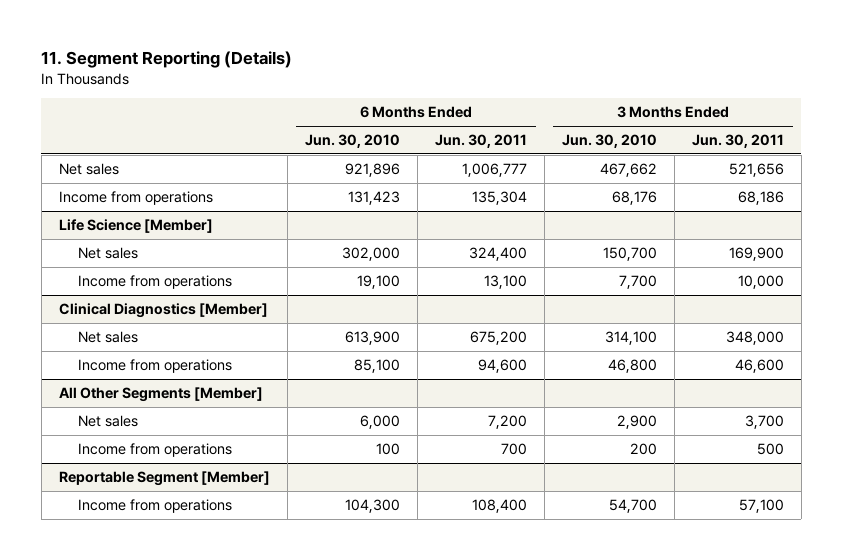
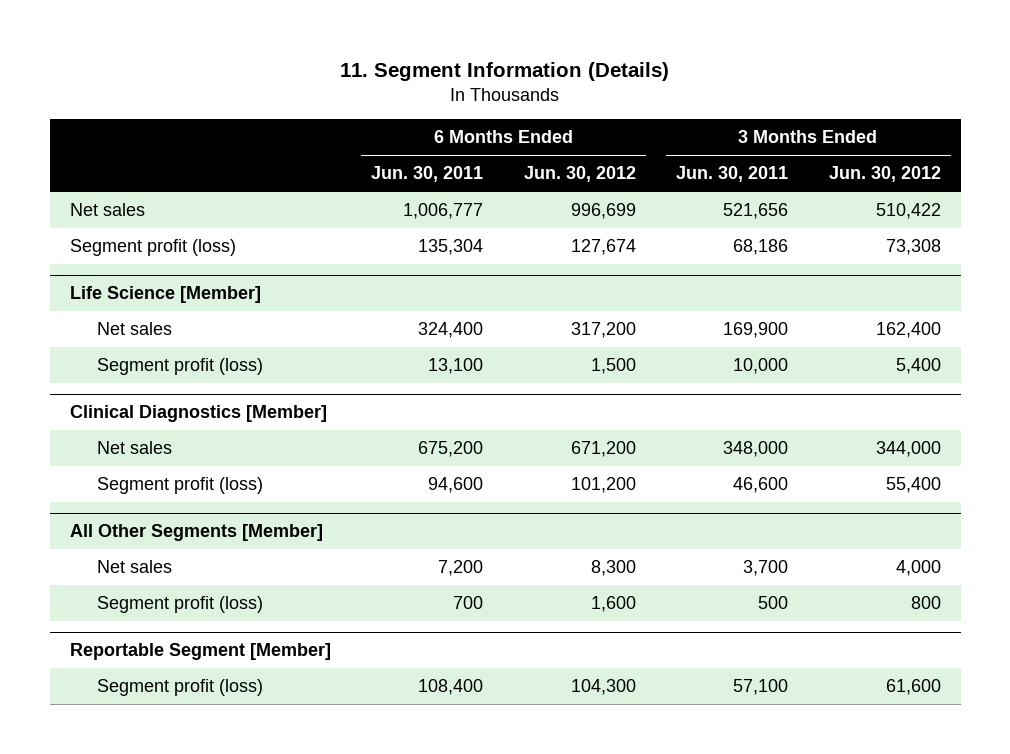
- 11. Segment Reporting (Details)
+ 11. Segment Information (Details)
- | 6 Months Ended Jun. 30, 2010 | 6 Months Ended Jun. 30, 2011 | 3 Months Ended Jun. 30, 2010 | 3 Months Ended Jun. 30, 2011
+ | 6 Months Ended Jun. 30, 2011 | 6 Months Ended Jun. 30, 2012 | 3 Months Ended Jun. 30, 2011 | 3 Months Ended Jun. 30, 2012
- Income from operations | 131,423 | 135,304 | 68,176 | 68,186
+ Segment profit (loss) | 135,304 | 127,674 | 68,186 | 73,308
@ Life Science [Member]
- Income from operations | 19,100 | 13,100 | 7,700 | 10,000
+ Segment profit (loss) | 13,100 | 1,500 | 10,000 | 5,400
@ Clinical Diagnostics [Member]
- Income from operations | 85,100 | 94,600 | 46,800 | 46,600
+ Segment profit (loss) | 94,600 | 101,200 | 46,600 | 55,400
@ All Other Segments [Member]
- Income from operations | 100 | 700 | 200 | 500
+ Segment profit (loss) | 700 | 1,600 | 500 | 800
@ Reportable Segment [Member]
- Income from operations | 104,300 | 108,400 | 54,700 | 57,100
+ Segment profit (loss) | 108,400 | 104,300 | 57,100 | 61,600

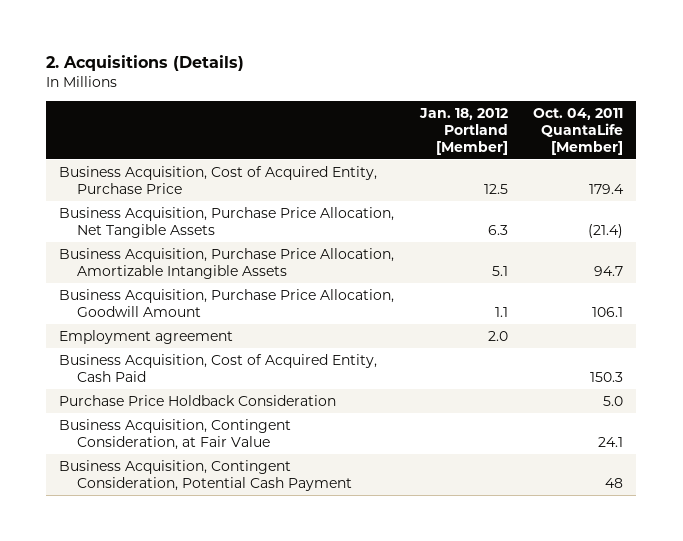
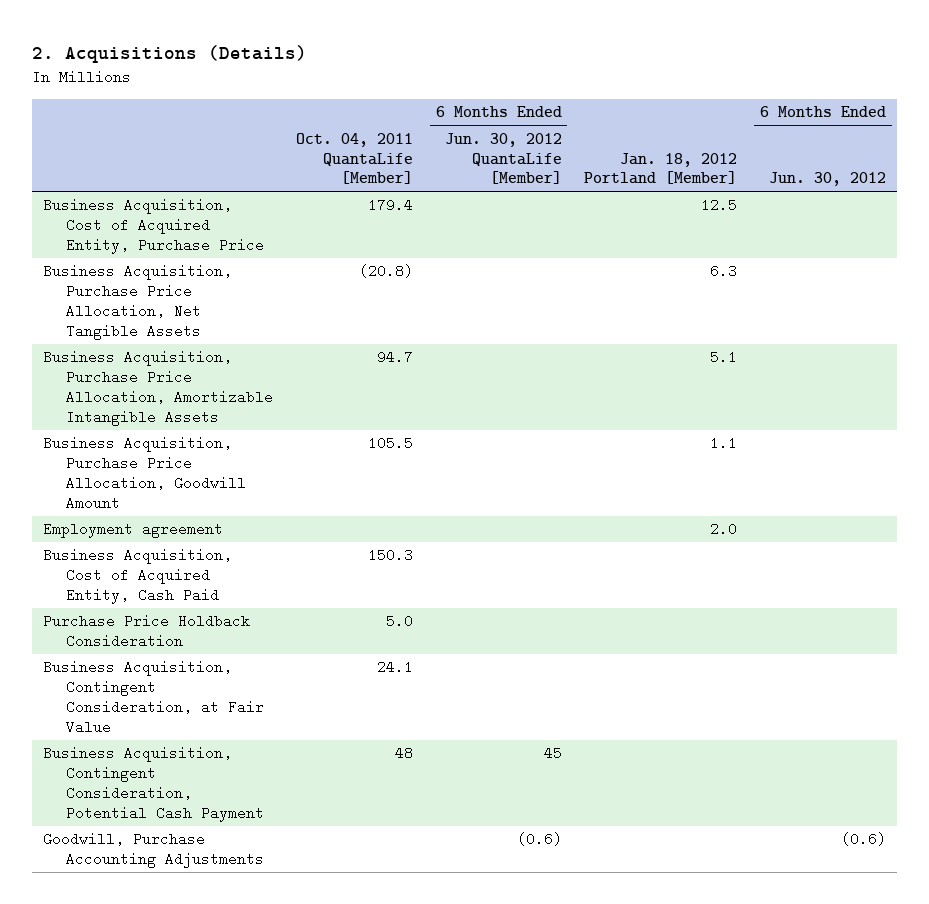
- | Jan. 18, 2012 Portland [Member] | Oct. 04, 2011 QuantaLife [Member]
+ | Oct. 04, 2011 QuantaLife [Member] | 6 Months Ended Jun. 30, 2012 QuantaLife [Member] | Jan. 18, 2012 Portland [Member] | 6 Months Ended Jun. 30, 2012
- Business Acquisition, Purchase Price Allocation, Net Tangible Assets | 6.3 | (21.4)
+ Business Acquisition, Purchase Price Allocation, Net Tangible Assets | (20.8) | | 6.3 |
- Business Acquisition, Purchase Price Allocation, Goodwill Amount | 1.1 | 106.1
+ Business Acquisition, Purchase Price Allocation, Goodwill Amount | 105.5 | | 1.1 |
+ Goodwill, Purchase Accounting Adjustments | | (0.6) | | (0.6)

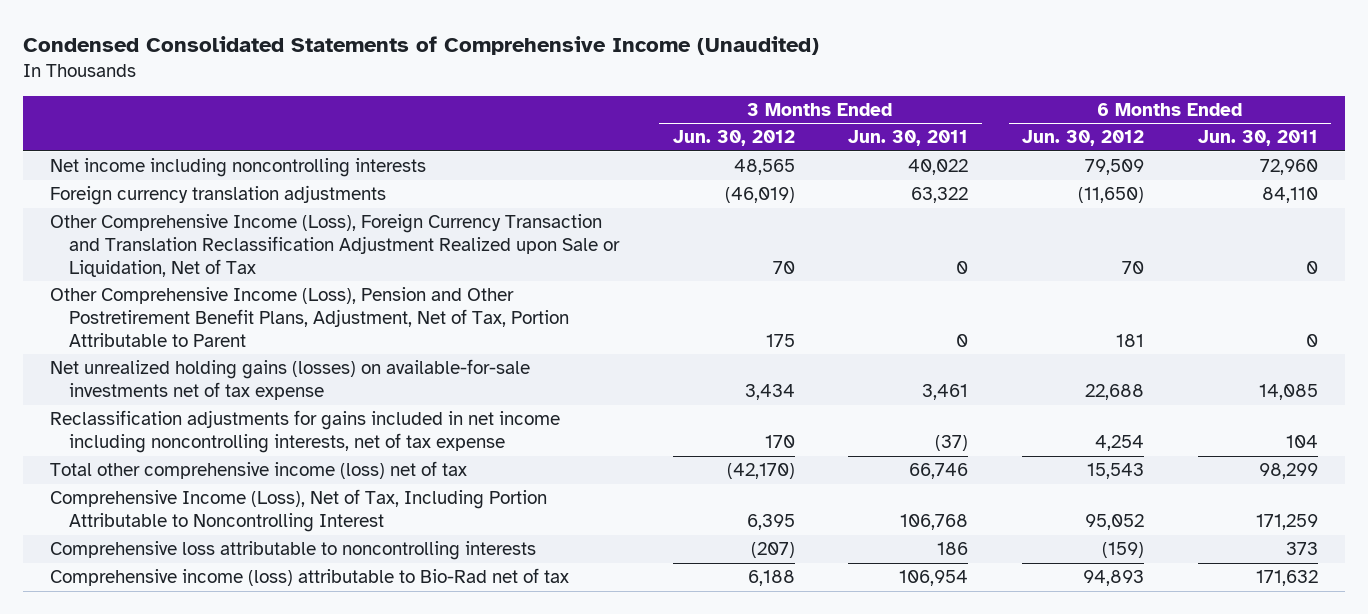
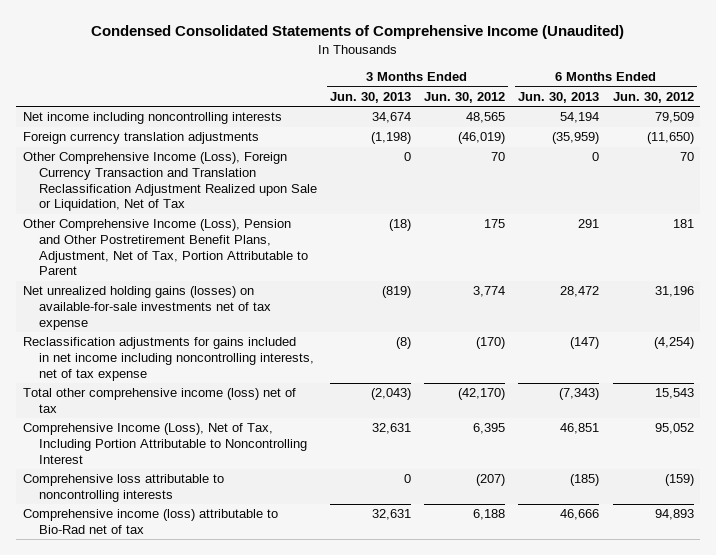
- | 3 Months Ended Jun. 30, 2012 | 3 Months Ended Jun. 30, 2011 | 6 Months Ended Jun. 30, 2012 | 6 Months Ended Jun. 30, 2011
+ | 3 Months Ended Jun. 30, 2013 | 3 Months Ended Jun. 30, 2012 | 6 Months Ended Jun. 30, 2013 | 6 Months Ended Jun. 30, 2012
- Net unrealized holding gains (losses) on available-for-sale investments net of tax expense | 3,434 | 3,461 | 22,688 | 14,085
- Reclassification adjustments for gains included in net income including noncontrolling interests, net of tax expense | 170 | (37) | 4,254 | 104
+ Net unrealized holding gains (losses) on available-for-sale investments net of tax expense | (819) | 3,774 | 28,472 | 31,196
+ Reclassification adjustments for gains included in net income including noncontrolling interests, net of tax expense | (8) | (170) | (147) | (4,254)

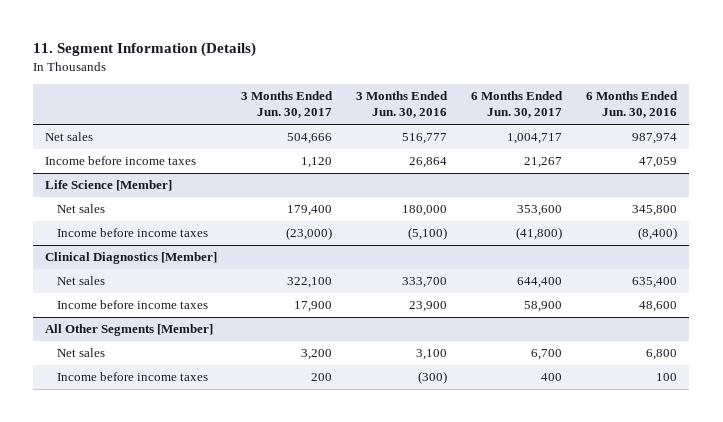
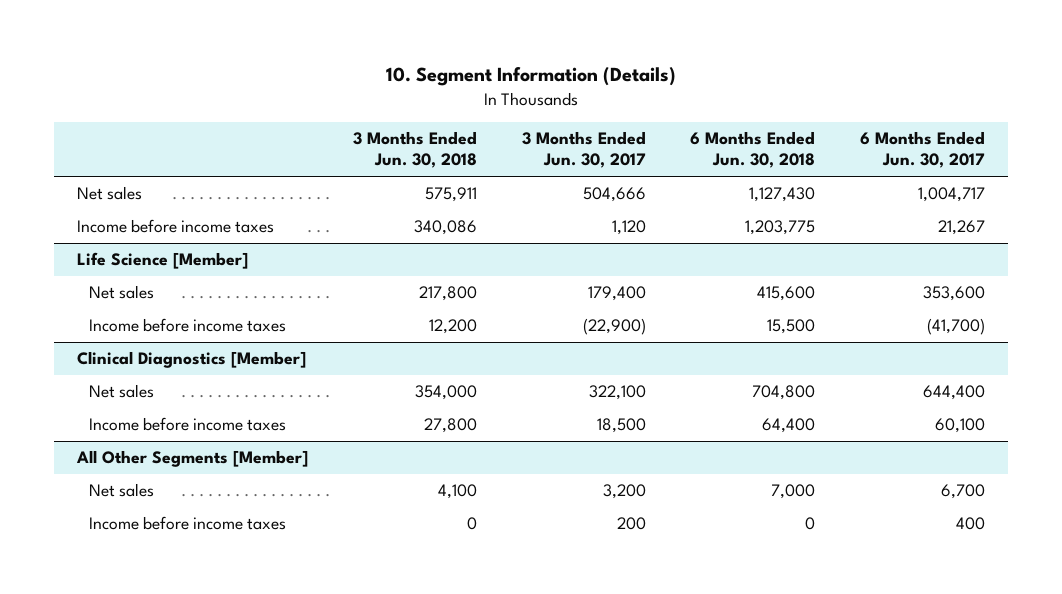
- 11. Segment Information (Details)
+ 10. Segment Information (Details)
- | 3 Months Ended Jun. 30, 2017 | 3 Months Ended Jun. 30, 2016 | 6 Months Ended Jun. 30, 2017 | 6 Months Ended Jun. 30, 2016
+ | 3 Months Ended Jun. 30, 2018 | 3 Months Ended Jun. 30, 2017 | 6 Months Ended Jun. 30, 2018 | 6 Months Ended Jun. 30, 2017
@ Life Science [Member]
- Income before income taxes | (23,000) | (5,100) | (41,800) | (8,400)
+ Income before income taxes | 12,200 | (22,900) | 15,500 | (41,700)
@ Clinical Diagnostics [Member]
- Income before income taxes | 17,900 | 23,900 | 58,900 | 48,600
+ Income before income taxes | 27,800 | 18,500 | 64,400 | 60,100

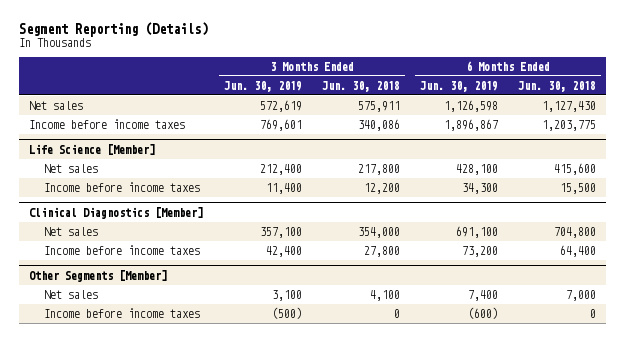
- 10. Segment Information (Details)
+ Segment Reporting (Details)
- | 3 Months Ended Jun. 30, 2018 | 3 Months Ended Jun. 30, 2017 | 6 Months Ended Jun. 30, 2018 | 6 Months Ended Jun. 30, 2017
+ | 3 Months Ended Jun. 30, 2019 | 3 Months Ended Jun. 30, 2018 | 6 Months Ended Jun. 30, 2019 | 6 Months Ended Jun. 30, 2018
- All Other Segments [Member]
+ Other Segments [Member]

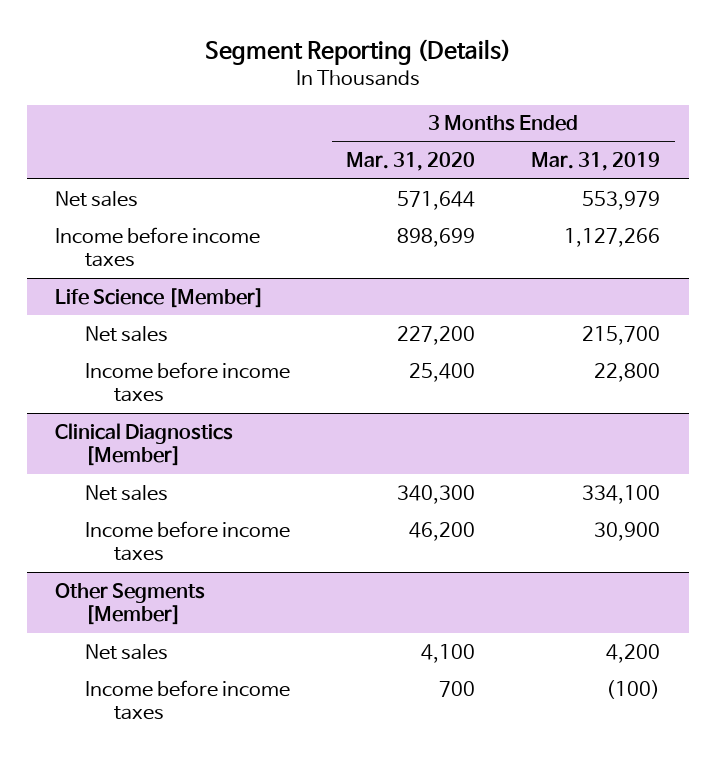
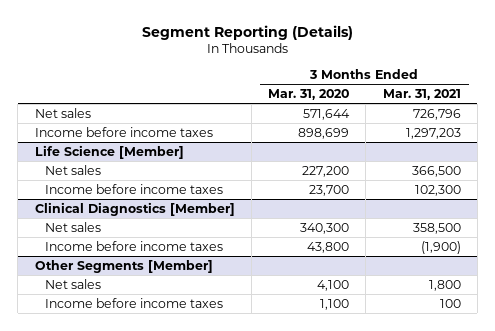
- | 3 Months Ended Mar. 31, 2020 | 3 Months Ended Mar. 31, 2019
+ | 3 Months Ended Mar. 31, 2020 | 3 Months Ended Mar. 31, 2021
@ Life Science [Member]
- Income before income taxes | 25,400 | 22,800
+ Income before income taxes | 23,700 | 102,300
@ Clinical Diagnostics [Member]
- Income before income taxes | 46,200 | 30,900
+ Income before income taxes | 43,800 | (1,900)
@ Other Segments [Member]
- Income before income taxes | 700 | (100)
+ Income before income taxes | 1,100 | 100

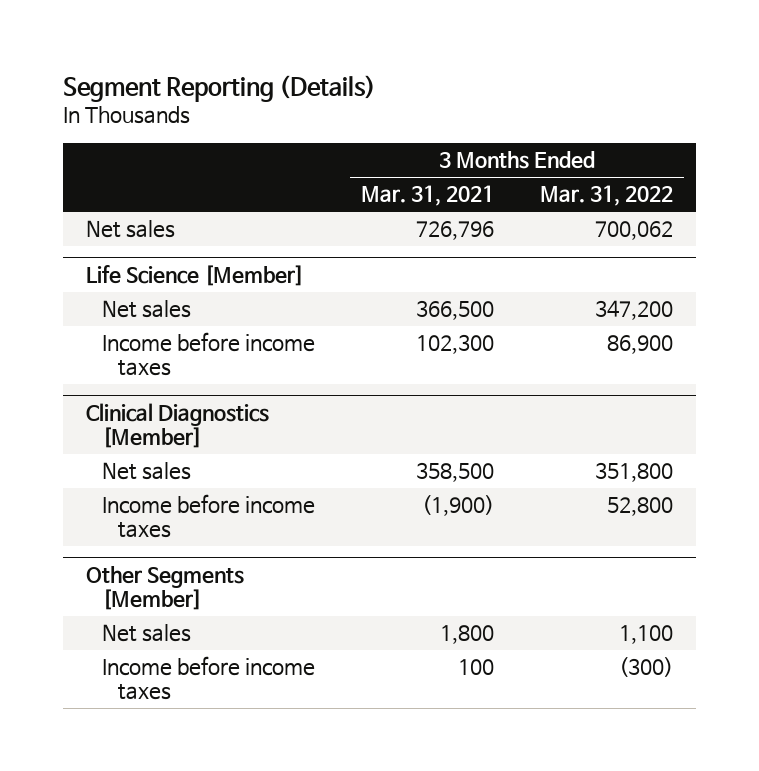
- | 3 Months Ended Mar. 31, 2020 | 3 Months Ended Mar. 31, 2021
+ | 3 Months Ended Mar. 31, 2021 | 3 Months Ended Mar. 31, 2022
- Income before income taxes | 898,699 | 1,297,203

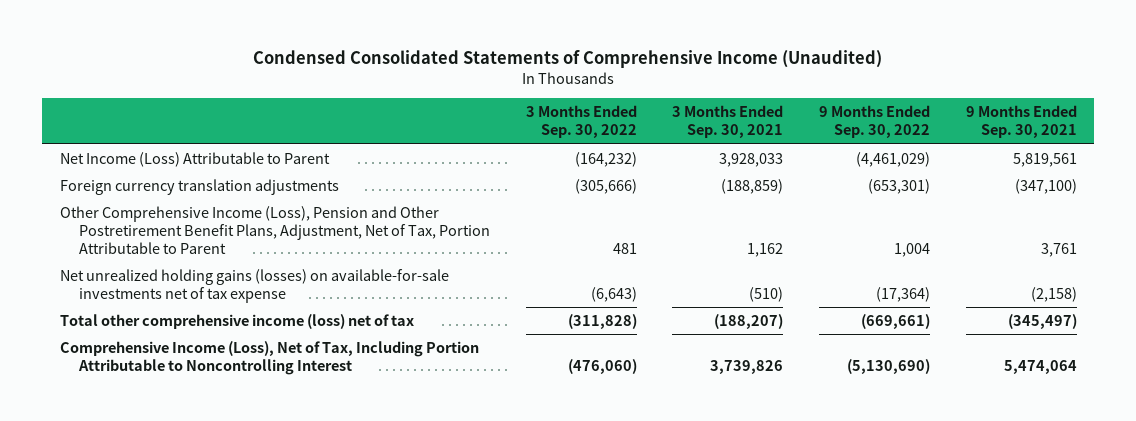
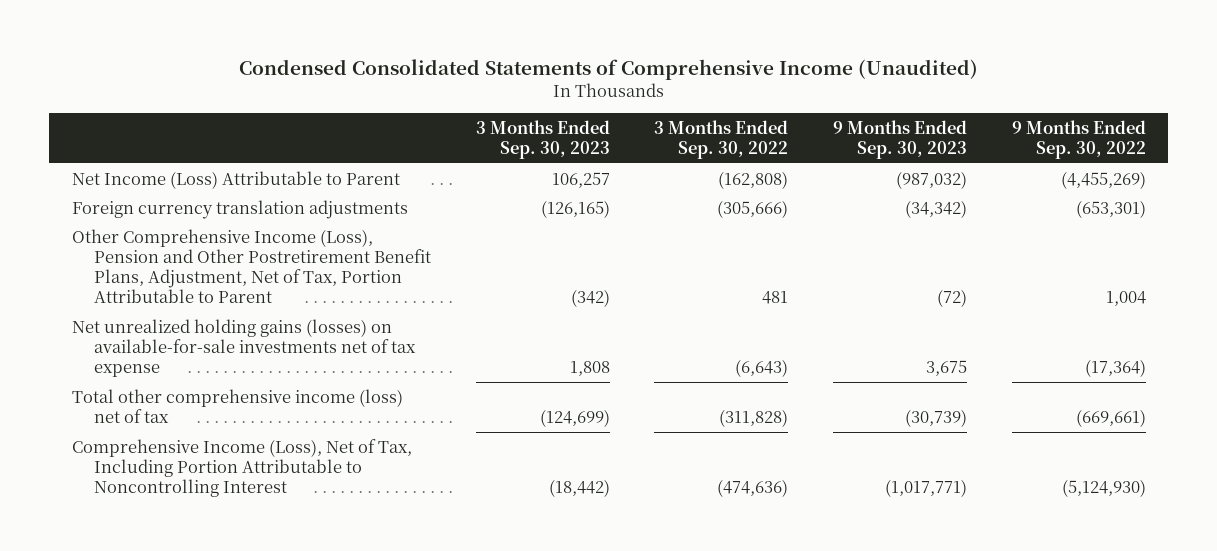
- | 3 Months Ended Sep. 30, 2022 | 3 Months Ended Sep. 30, 2021 | 9 Months Ended Sep. 30, 2022 | 9 Months Ended Sep. 30, 2021
+ | 3 Months Ended Sep. 30, 2023 | 3 Months Ended Sep. 30, 2022 | 9 Months Ended Sep. 30, 2023 | 9 Months Ended Sep. 30, 2022
- Net Income (Loss) Attributable to Parent | (164,232) | 3,928,033 | (4,461,029) | 5,819,561
+ Net Income (Loss) Attributable to Parent | 106,257 | (162,808) | (987,032) | (4,455,269)
- Comprehensive Income (Loss), Net of Tax, Including Portion Attributable to Noncontrolling Interest | (476,060) | 3,739,826 | (5,130,690) | 5,474,064
+ Comprehensive Income (Loss), Net of Tax, Including Portion Attributable to Noncontrolling Interest | (18,442) | (474,636) | (1,017,771) | (5,124,930)

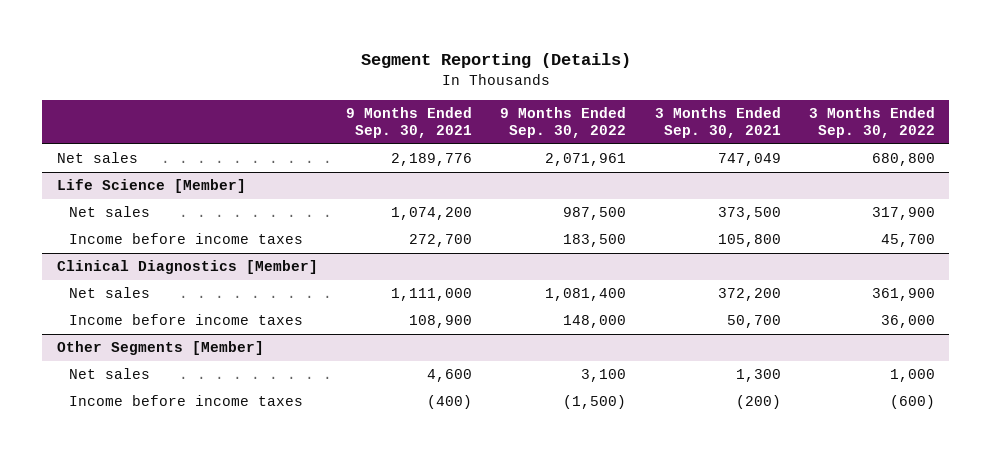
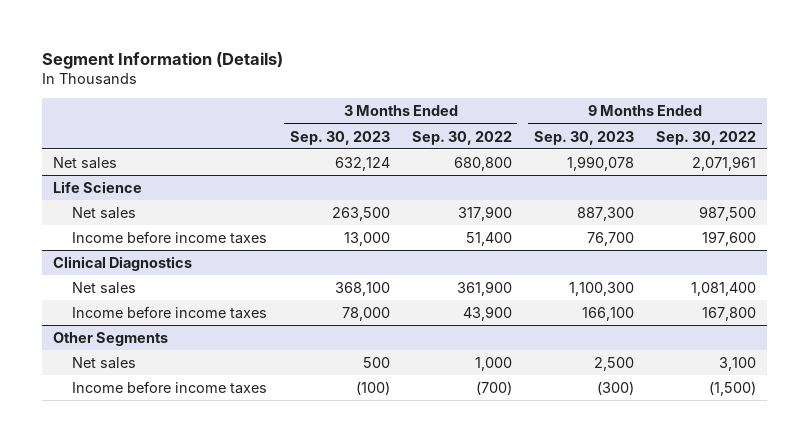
- Segment Reporting (Details)
+ Segment Information (Details)
- | 9 Months Ended Sep. 30, 2021 | 9 Months Ended Sep. 30, 2022 | 3 Months Ended Sep. 30, 2021 | 3 Months Ended Sep. 30, 2022
+ | 3 Months Ended Sep. 30, 2023 | 3 Months Ended Sep. 30, 2022 | 9 Months Ended Sep. 30, 2023 | 9 Months Ended Sep. 30, 2022
- Life Science [Member]
+ Life Science
- Income before income taxes | 272,700 | 183,500 | 105,800 | 45,700
- Clinical Diagnostics [Member]
+ Income before income taxes | 13,000 | 51,400 | 76,700 | 197,600
+ Clinical Diagnostics
- Income before income taxes | 108,900 | 148,000 | 50,700 | 36,000
- Other Segments [Member]
+ Income before income taxes | 78,000 | 43,900 | 166,100 | 167,800
+ Other Segments
- Income before income taxes | (400) | (1,500) | (200) | (600)
+ Income before income taxes | (100) | (700) | (300) | (1,500)

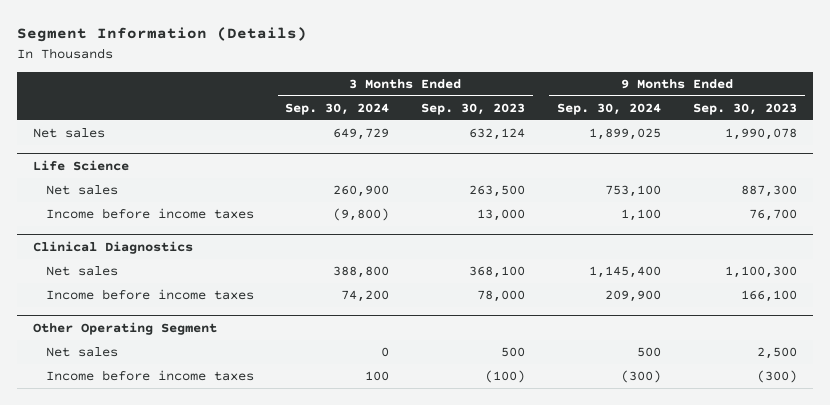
- | 3 Months Ended Sep. 30, 2023 | 3 Months Ended Sep. 30, 2022 | 9 Months Ended Sep. 30, 2023 | 9 Months Ended Sep. 30, 2022
+ | 3 Months Ended Sep. 30, 2024 | 3 Months Ended Sep. 30, 2023 | 9 Months Ended Sep. 30, 2024 | 9 Months Ended Sep. 30, 2023
- Other Segments
+ Other Operating Segment

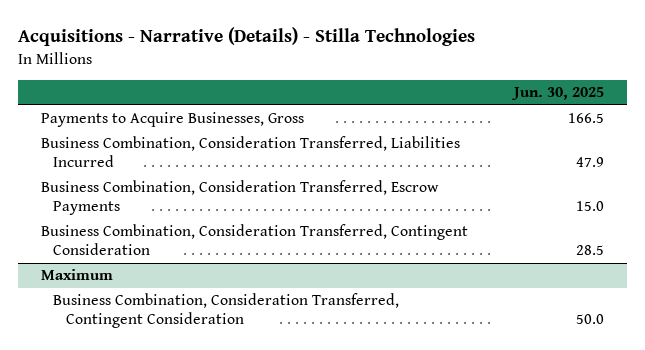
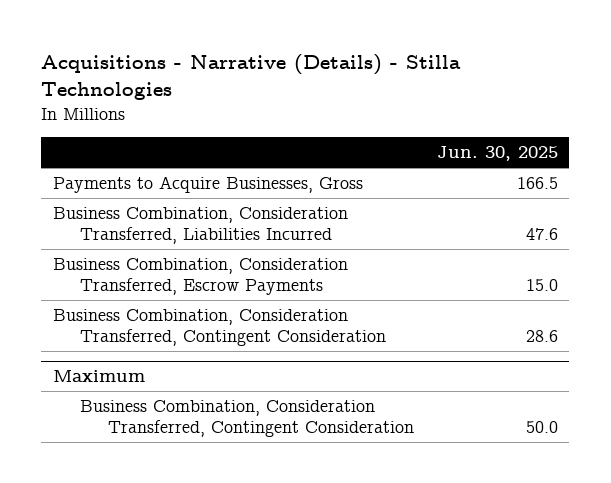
- Business Combination, Consideration Transferred, Liabilities Incurred | 47.9
+ Business Combination, Consideration Transferred, Liabilities Incurred | 47.6
- Business Combination, Consideration Transferred, Contingent Consideration | 28.5
+ Business Combination, Consideration Transferred, Contingent Consideration | 28.6

